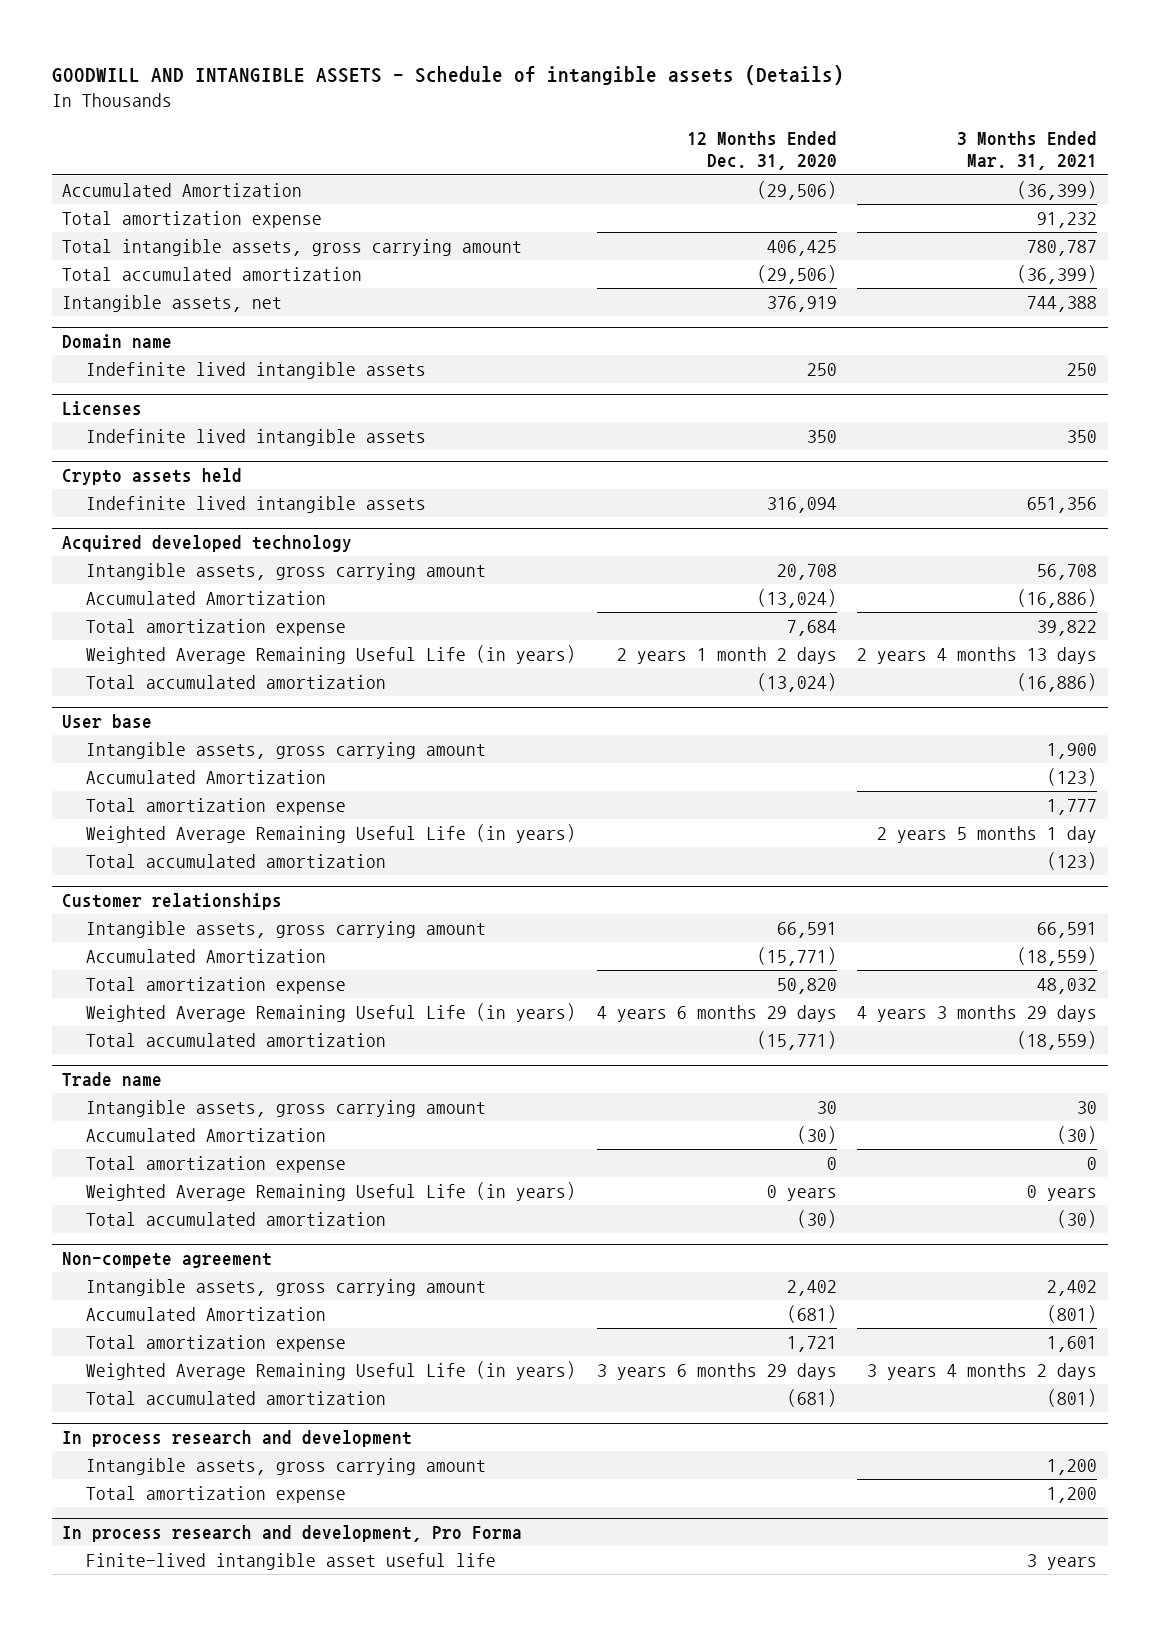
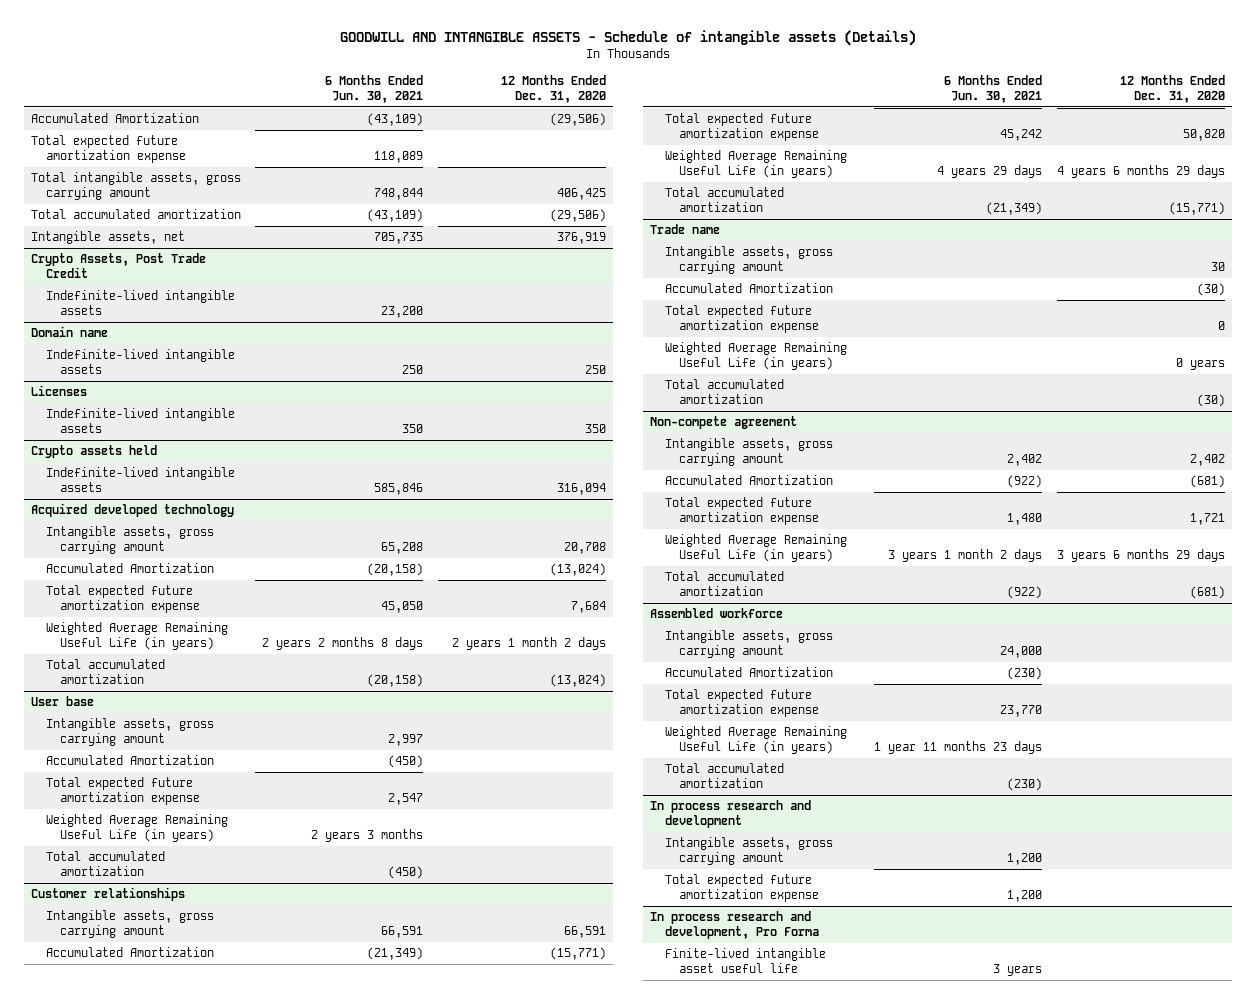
- | 12 Months Ended Dec. 31, 2020 | 3 Months Ended Mar. 31, 2021
+ | 6 Months Ended Jun. 30, 2021 | 12 Months Ended Dec. 31, 2020
- Total amortization expense | | 91,232
+ Total expected future amortization expense | 118,089 |
+ Crypto Assets, Post Trade Credit
+ Indefinite-lived intangible assets | 23,200 |
@ Domain name
- Indefinite lived intangible assets | 250 | 250
+ Indefinite-lived intangible assets | 250 | 250
@ Licenses
- Indefinite lived intangible assets | 350 | 350
+ Indefinite-lived intangible assets | 350 | 350
@ Crypto assets held
- Indefinite lived intangible assets | 316,094 | 651,356
+ Indefinite-lived intangible assets | 585,846 | 316,094
@ Acquired developed technology
- Total amortization expense | 7,684 | 39,822
+ Total expected future amortization expense | 45,050 | 7,684
@ User base
- Total amortization expense | | 1,777
+ Total expected future amortization expense | 2,547 |
@ Customer relationships
- Total amortization expense | 50,820 | 48,032
+ Total expected future amortization expense | 45,242 | 50,820
@ Trade name
- Total amortization expense | 0 | 0
+ Total expected future amortization expense | | 0
@ Non-compete agreement
- Total amortization expense | 1,721 | 1,601
+ Total expected future amortization expense | 1,480 | 1,721
+ Assembled workforce
+ Intangible assets, gross carrying amount | 24,000 |
+ Accumulated Amortization | (230) |
+ Total expected future amortization expense | 23,770 |
+ Weighted Average Remaining Useful Life (in years) | 1 year 11 months 23 days |
+ Total accumulated amortization | (230) |
@ In process research and development
- Total amortization expense | | 1,200
+ Total expected future amortization expense | 1,200 |

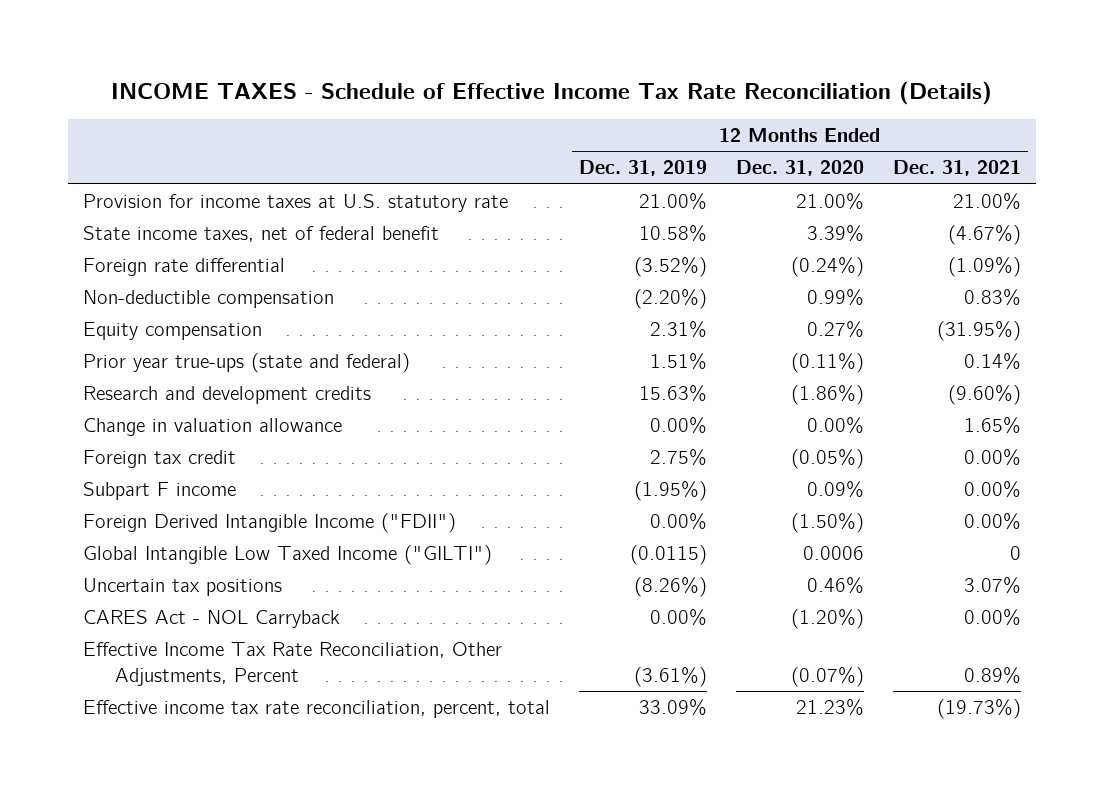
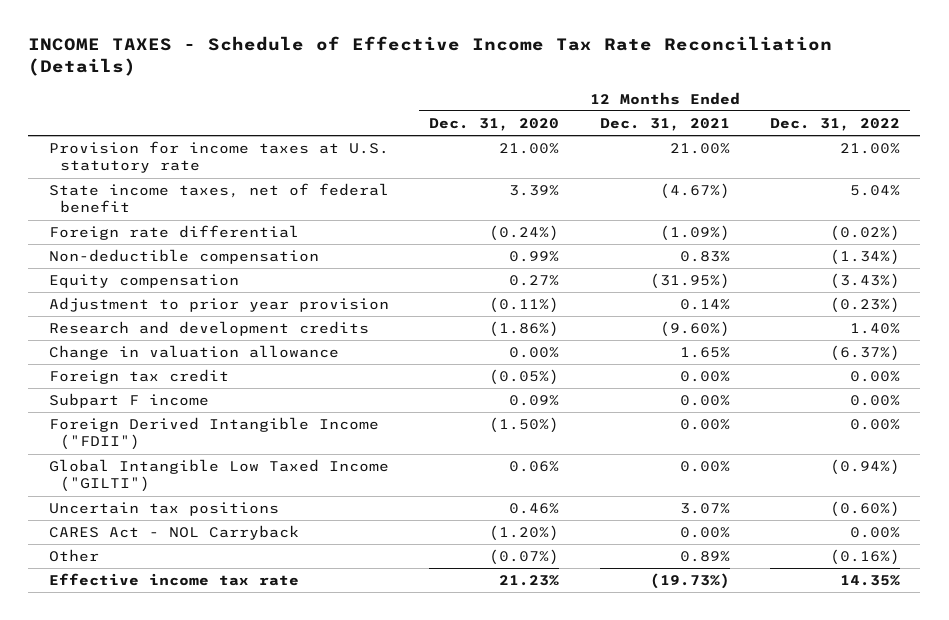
- | 12 Months Ended Dec. 31, 2019 | 12 Months Ended Dec. 31, 2020 | 12 Months Ended Dec. 31, 2021
+ | 12 Months Ended Dec. 31, 2020 | 12 Months Ended Dec. 31, 2021 | 12 Months Ended Dec. 31, 2022
- Prior year true-ups (state and federal) | 1.51% | (0.11%) | 0.14%
+ Adjustment to prior year provision | (0.11%) | 0.14% | (0.23%)
- Global Intangible Low Taxed Income ("GILTI") | (0.0115) | 0.0006 | 0
+ Global Intangible Low Taxed Income ("GILTI") | 0.06% | 0.00% | (0.94%)
- Effective Income Tax Rate Reconciliation, Other Adjustments, Percent | (3.61%) | (0.07%) | 0.89%
- Effective income tax rate reconciliation, percent, total | 33.09% | 21.23% | (19.73%)
+ Other | (0.07%) | 0.89% | (0.16%)
+ Effective income tax rate | 21.23% | (19.73%) | 14.35%

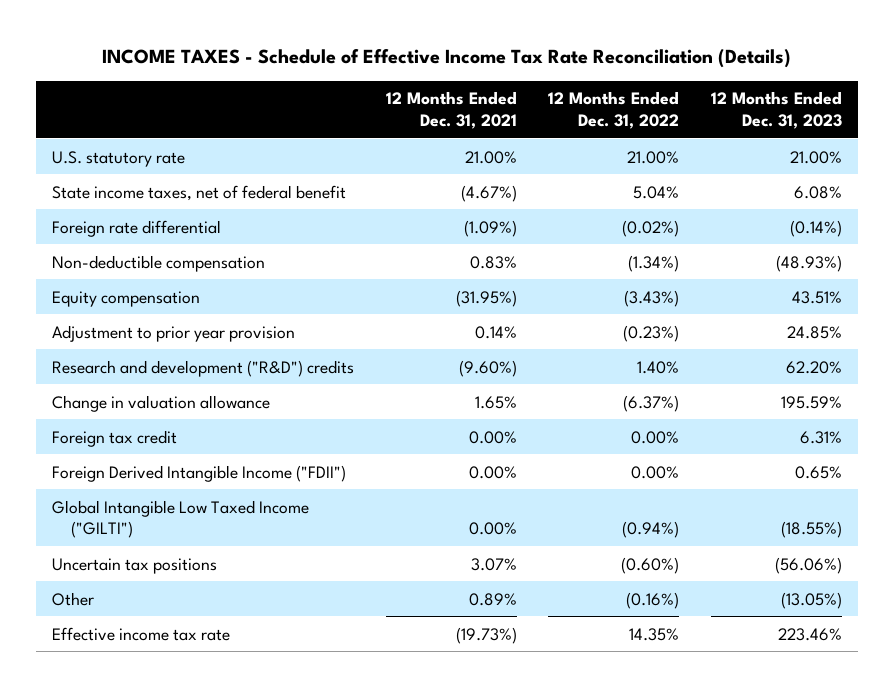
- | 12 Months Ended Dec. 31, 2020 | 12 Months Ended Dec. 31, 2021 | 12 Months Ended Dec. 31, 2022
+ | 12 Months Ended Dec. 31, 2021 | 12 Months Ended Dec. 31, 2022 | 12 Months Ended Dec. 31, 2023
- Provision for income taxes at U.S. statutory rate | 21.00% | 21.00% | 21.00%
+ U.S. statutory rate | 21.00% | 21.00% | 21.00%
- Research and development credits | (1.86%) | (9.60%) | 1.40%
+ Research and development ("R&D") credits | (9.60%) | 1.40% | 62.20%
- Subpart F income | 0.09% | 0.00% | 0.00%
- CARES Act - NOL Carryback | (1.20%) | 0.00% | 0.00%

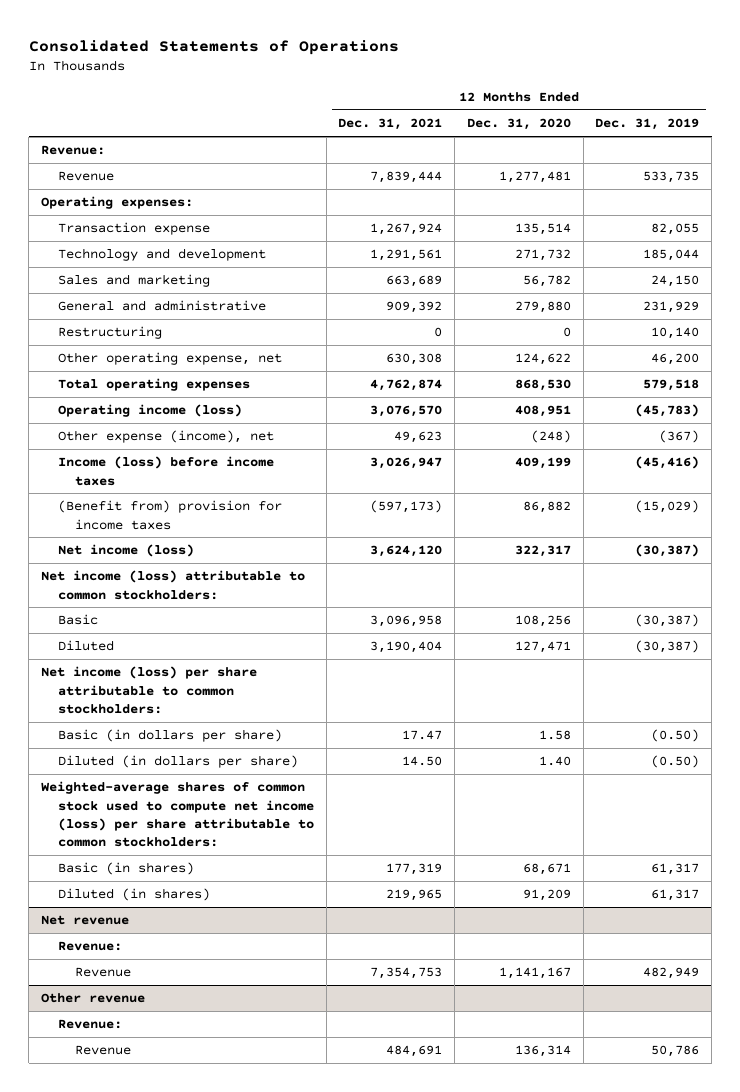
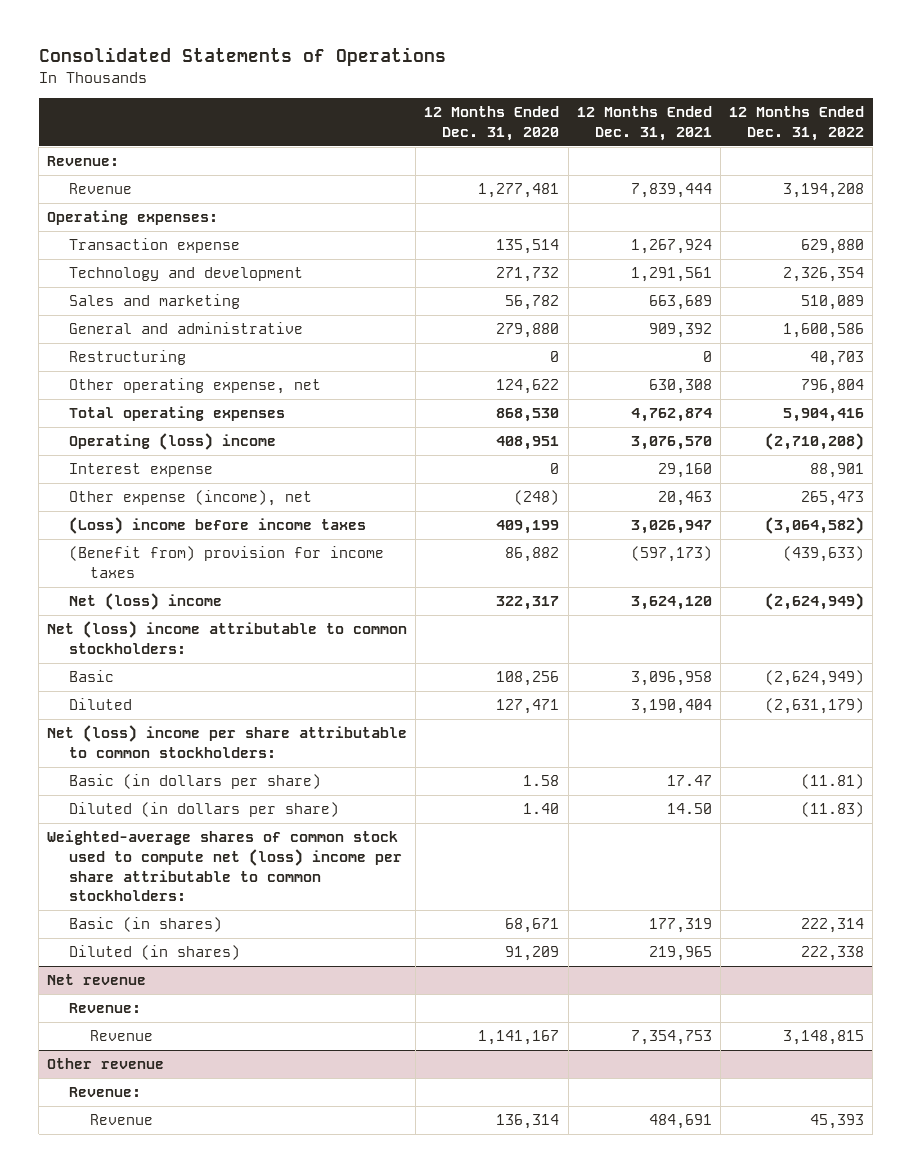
- | 12 Months Ended Dec. 31, 2021 | 12 Months Ended Dec. 31, 2020 | 12 Months Ended Dec. 31, 2019
+ | 12 Months Ended Dec. 31, 2020 | 12 Months Ended Dec. 31, 2021 | 12 Months Ended Dec. 31, 2022
- Operating income (loss) | 3,076,570 | 408,951 | (45,783)
- Other expense (income), net | 49,623 | (248) | (367)
- Income (loss) before income taxes | 3,026,947 | 409,199 | (45,416)
+ Operating (loss) income | 408,951 | 3,076,570 | (2,710,208)
+ Interest expense | 0 | 29,160 | 88,901
+ Other expense (income), net | (248) | 20,463 | 265,473
+ (Loss) income before income taxes | 409,199 | 3,026,947 | (3,064,582)
- Net income (loss) | 3,624,120 | 322,317 | (30,387)
- Net income (loss) attributable to common stockholders:
+ Net (loss) income | 322,317 | 3,624,120 | (2,624,949)
+ Net (loss) income attributable to common stockholders:
- Net income (loss) per share attributable to common stockholders:
+ Net (loss) income per share attributable to common stockholders:
- Weighted-average shares of common stock used to compute net income (loss) per share attributable to common stockholders:
+ Weighted-average shares of common stock used to compute net (loss) income per share attributable to common stockholders:

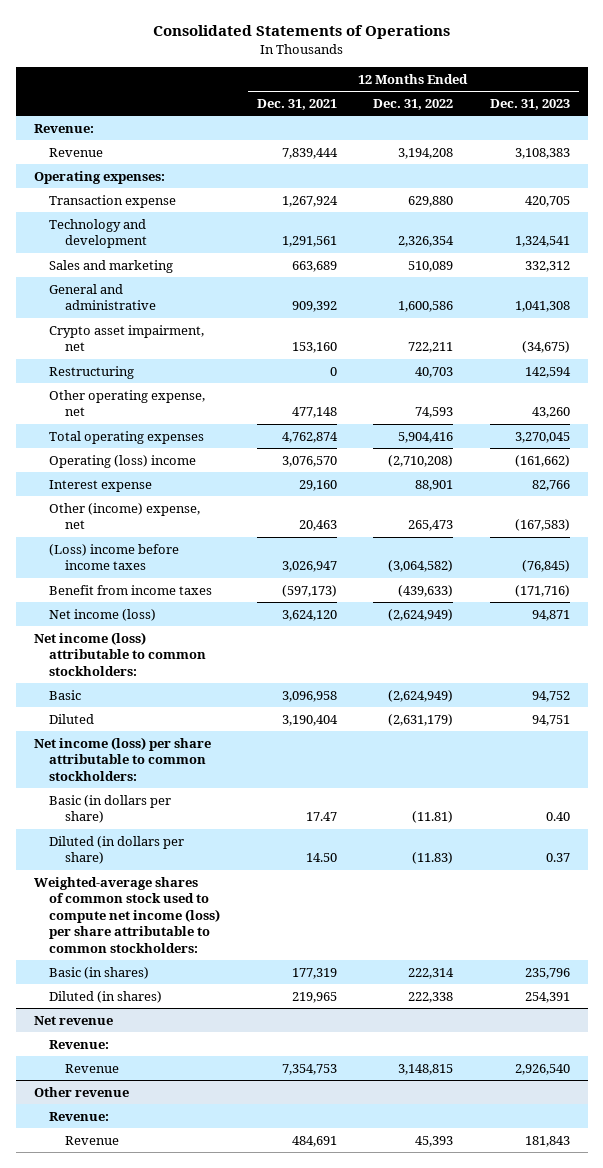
- | 12 Months Ended Dec. 31, 2020 | 12 Months Ended Dec. 31, 2021 | 12 Months Ended Dec. 31, 2022
+ | 12 Months Ended Dec. 31, 2021 | 12 Months Ended Dec. 31, 2022 | 12 Months Ended Dec. 31, 2023
+ Crypto asset impairment, net | 153,160 | 722,211 | (34,675)
- Other operating expense, net | 124,622 | 630,308 | 796,804
+ Other operating expense, net | 477,148 | 74,593 | 43,260
- Other expense (income), net | (248) | 20,463 | 265,473
+ Other (income) expense, net | 20,463 | 265,473 | (167,583)
- (Benefit from) provision for income taxes | 86,882 | (597,173) | (439,633)
- Net (loss) income | 322,317 | 3,624,120 | (2,624,949)
- Net (loss) income attributable to common stockholders:
+ Benefit from income taxes | (597,173) | (439,633) | (171,716)
+ Net income (loss) | 3,624,120 | (2,624,949) | 94,871
+ Net income (loss) attributable to common stockholders:
- Net (loss) income per share attributable to common stockholders:
+ Net income (loss) per share attributable to common stockholders:
- Weighted-average shares of common stock used to compute net (loss) income per share attributable to common stockholders:
+ Weighted-average shares of common stock used to compute net income (loss) per share attributable to common stockholders:

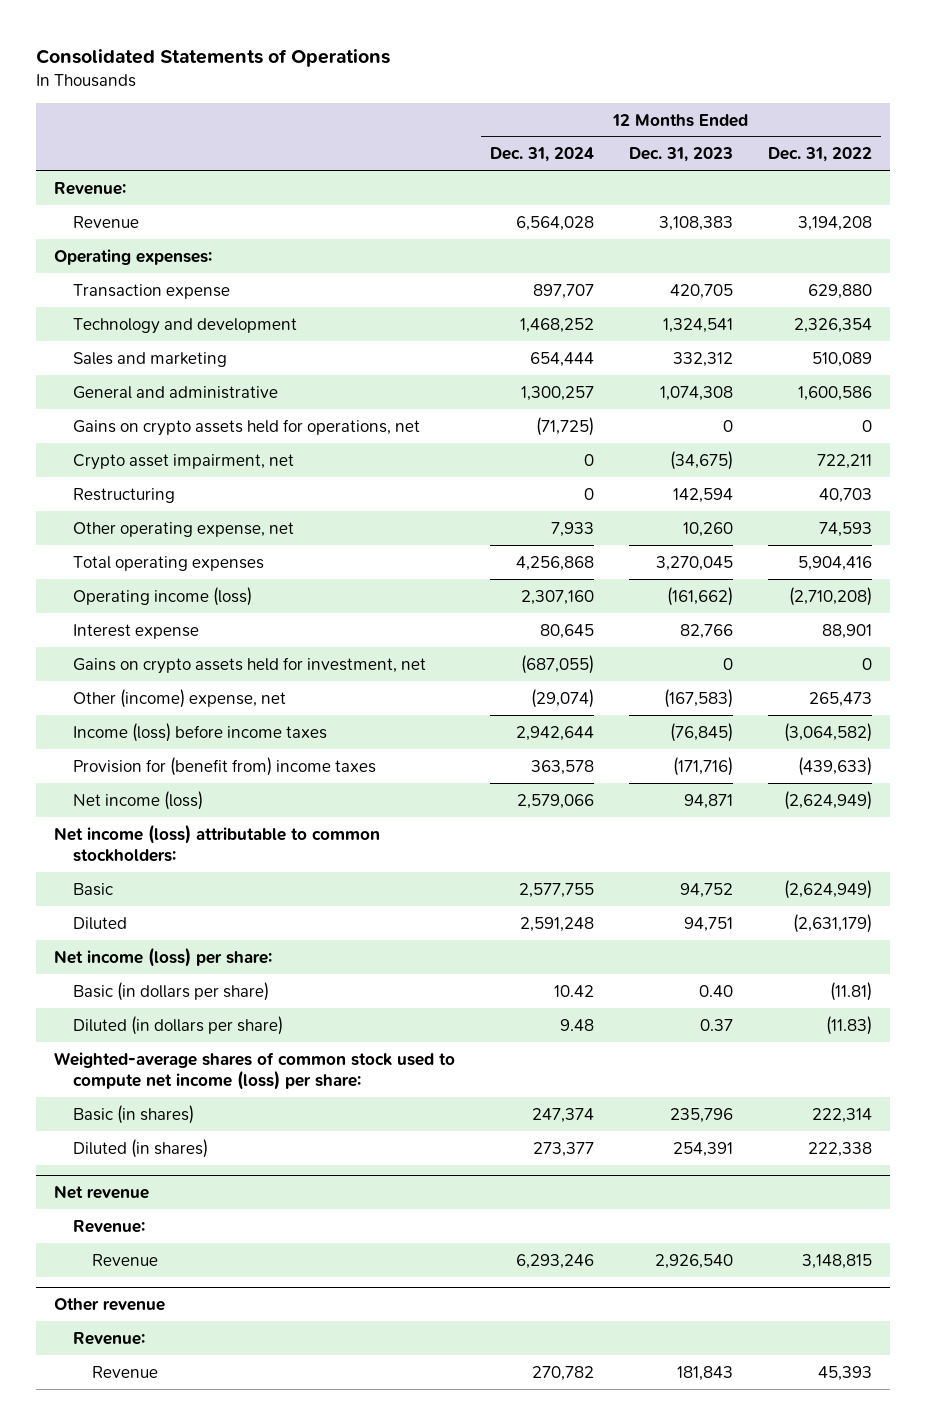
- | 12 Months Ended Dec. 31, 2021 | 12 Months Ended Dec. 31, 2022 | 12 Months Ended Dec. 31, 2023
+ | 12 Months Ended Dec. 31, 2024 | 12 Months Ended Dec. 31, 2023 | 12 Months Ended Dec. 31, 2022
- General and administrative | 909,392 | 1,600,586 | 1,041,308
+ General and administrative | 1,300,257 | 1,074,308 | 1,600,586
+ Gains on crypto assets held for operations, net | (71,725) | 0 | 0
- Other operating expense, net | 477,148 | 74,593 | 43,260
+ Other operating expense, net | 7,933 | 10,260 | 74,593
- Operating (loss) income | 3,076,570 | (2,710,208) | (161,662)
+ Operating income (loss) | 2,307,160 | (161,662) | (2,710,208)
+ Gains on crypto assets held for investment, net | (687,055) | 0 | 0
- (Loss) income before income taxes | 3,026,947 | (3,064,582) | (76,845)
- Benefit from income taxes | (597,173) | (439,633) | (171,716)
+ Income (loss) before income taxes | 2,942,644 | (76,845) | (3,064,582)
+ Provision for (benefit from) income taxes | 363,578 | (171,716) | (439,633)
- Net income (loss) per share attributable to common stockholders:
+ Net income (loss) per share:
- Weighted-average shares of common stock used to compute net income (loss) per share attributable to common stockholders:
+ Weighted-average shares of common stock used to compute net income (loss) per share:

